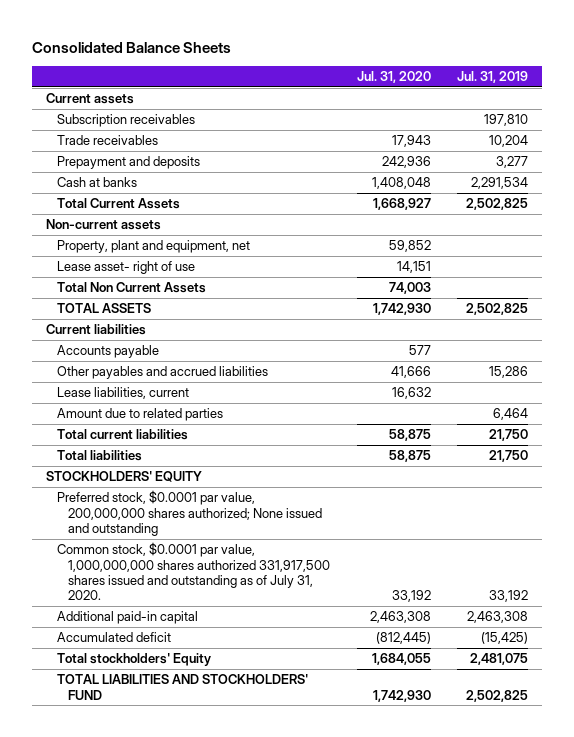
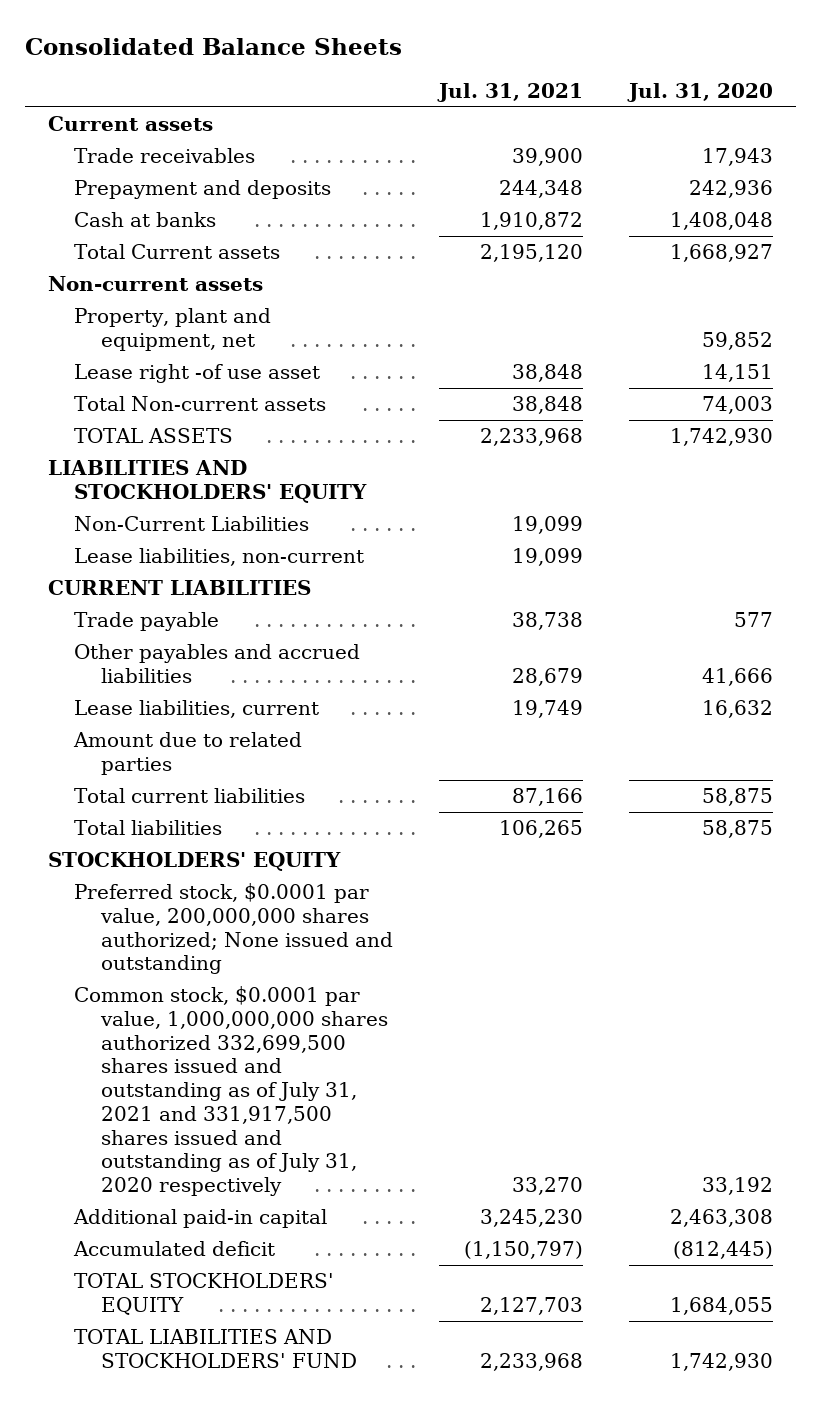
- | Jul. 31, 2020 | Jul. 31, 2019
+ | Jul. 31, 2021 | Jul. 31, 2020
- Subscription receivables | | 197,810
- Total Current Assets | 1,668,927 | 2,502,825
+ Total Current assets | 2,195,120 | 1,668,927
- Lease asset- right of use | 14,151 |
- Total Non Current Assets | 74,003 |
+ Lease right -of use asset | 38,848 | 14,151
+ Total Non-current assets | 38,848 | 74,003
- Current liabilities
- Accounts payable | 577 |
+ LIABILITIES AND STOCKHOLDERS' EQUITY
+ Non-Current Liabilities | 19,099 |
+ Lease liabilities, non-current | 19,099 |
+ CURRENT LIABILITIES
+ Trade payable | 38,738 | 577
- Common stock, $0.0001 par value, 1,000,000,000 shares authorized 331,917,500 shares issued and outstanding as of July 31, 2020. | 33,192 | 33,192
+ Common stock, $0.0001 par value, 1,000,000,000 shares authorized 332,699,500 shares issued and outstanding as of July 31, 2021 and 331,917,500 shares issued and outstanding as of July 31, 2020 respectively | 33,270 | 33,192
- Total stockholders' Equity | 1,684,055 | 2,481,075
+ TOTAL STOCKHOLDERS' EQUITY | 2,127,703 | 1,684,055

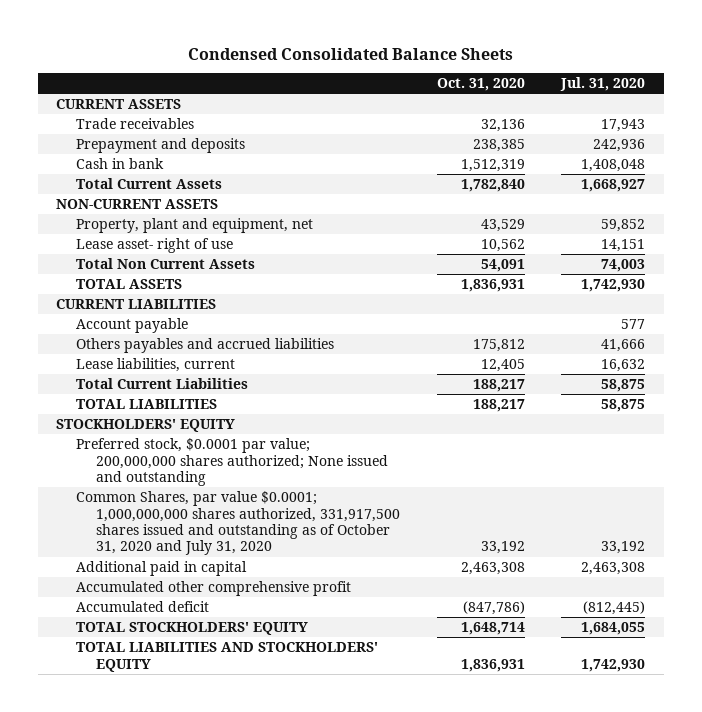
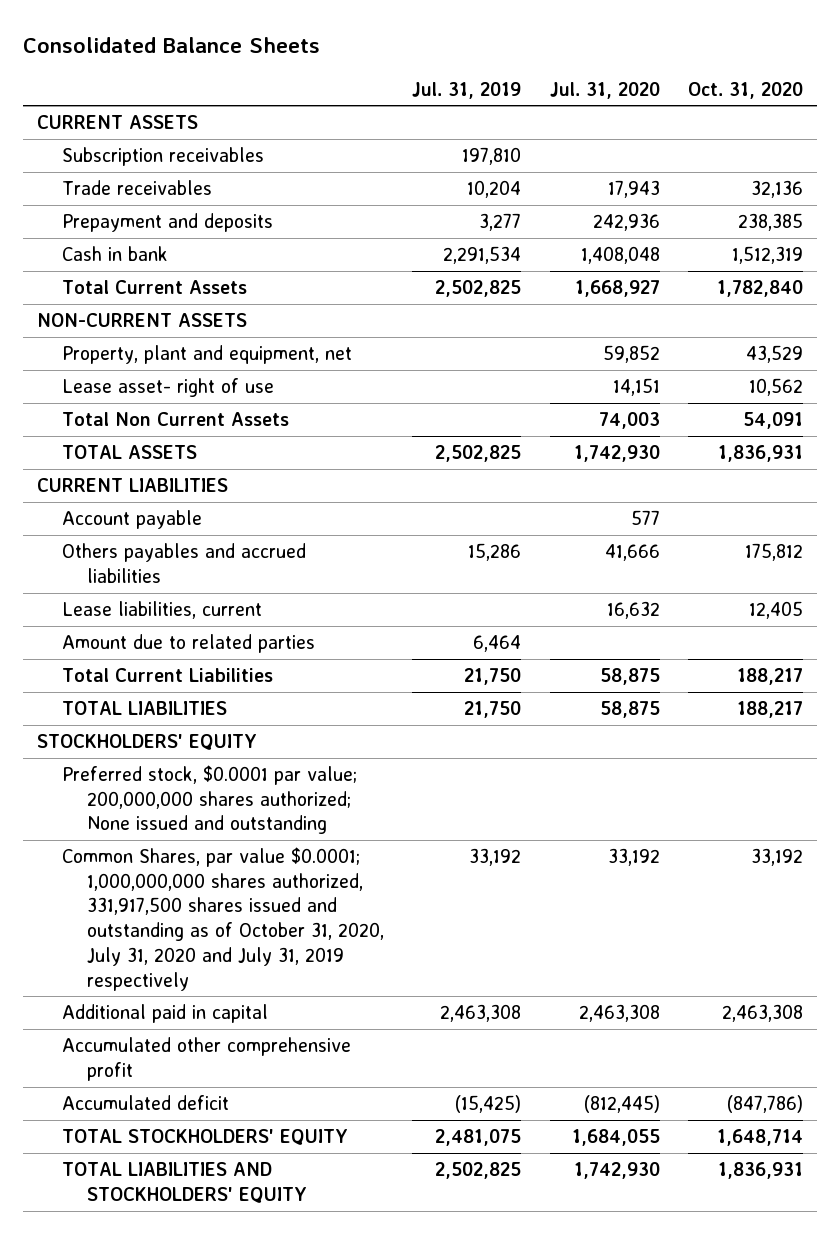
- Condensed Consolidated Balance Sheets
+ Consolidated Balance Sheets
- | Oct. 31, 2020 | Jul. 31, 2020
+ | Jul. 31, 2019 | Jul. 31, 2020 | Oct. 31, 2020
+ Subscription receivables | 197,810 | |
+ Amount due to related parties | 6,464 | |
- Common Shares, par value $0.0001; 1,000,000,000 shares authorized, 331,917,500 shares issued and outstanding as of October 31, 2020 and July 31, 2020 | 33,192 | 33,192
+ Common Shares, par value $0.0001; 1,000,000,000 shares authorized, 331,917,500 shares issued and outstanding as of October 31, 2020, July 31, 2020 and July 31, 2019 respectively | 33,192 | 33,192 | 33,192

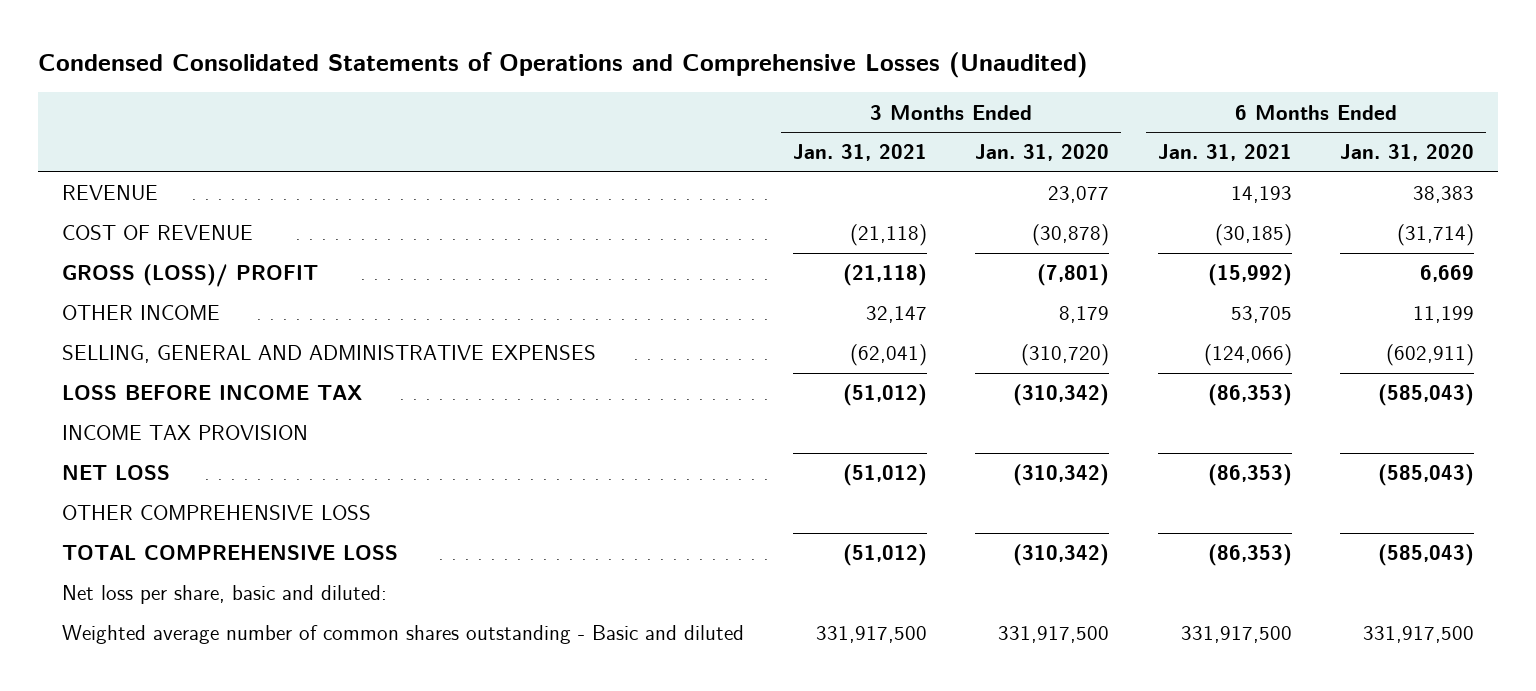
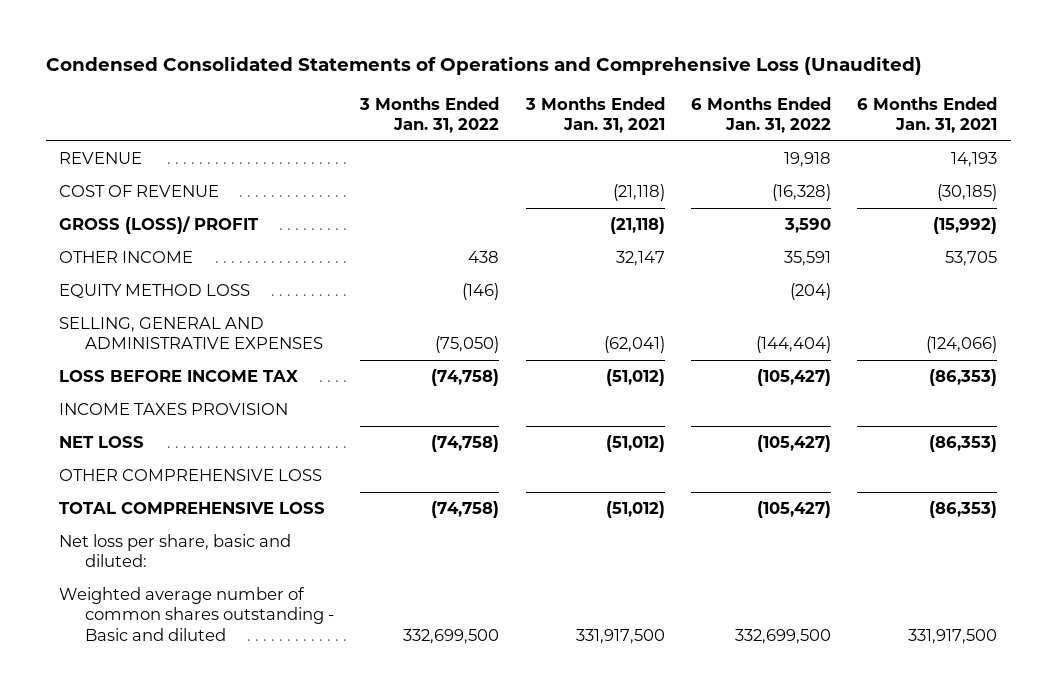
- Condensed Consolidated Statements of Operations and Comprehensive Losses (Unaudited)
+ Condensed Consolidated Statements of Operations and Comprehensive Loss (Unaudited)
- | 3 Months Ended Jan. 31, 2021 | 3 Months Ended Jan. 31, 2020 | 6 Months Ended Jan. 31, 2021 | 6 Months Ended Jan. 31, 2020
+ | 3 Months Ended Jan. 31, 2022 | 3 Months Ended Jan. 31, 2021 | 6 Months Ended Jan. 31, 2022 | 6 Months Ended Jan. 31, 2021
+ EQUITY METHOD LOSS | (146) | | (204) |
- INCOME TAX PROVISION
+ INCOME TAXES PROVISION

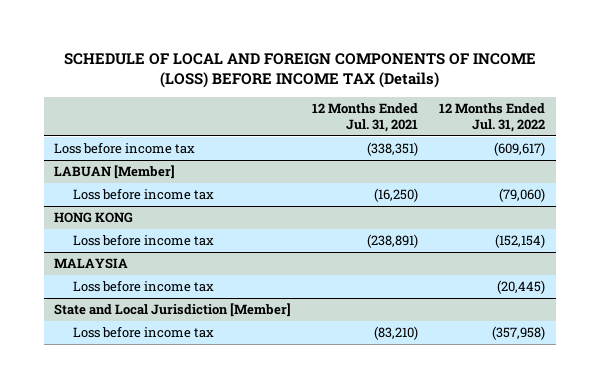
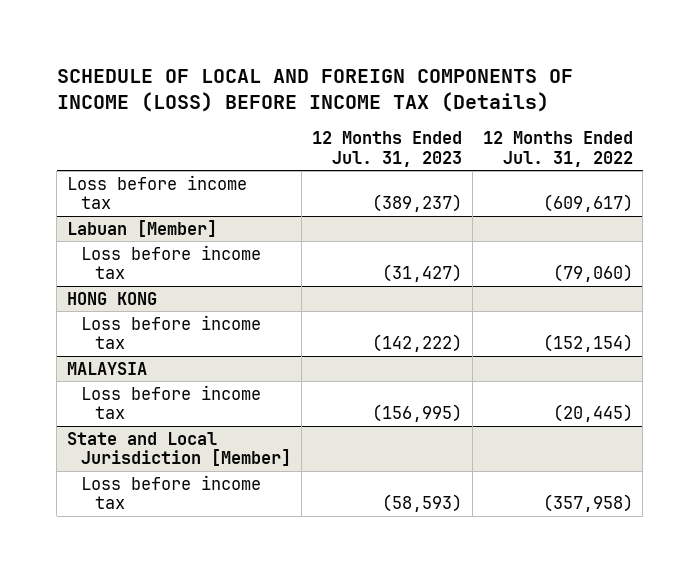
- | 12 Months Ended Jul. 31, 2021 | 12 Months Ended Jul. 31, 2022
+ | 12 Months Ended Jul. 31, 2023 | 12 Months Ended Jul. 31, 2022
- LABUAN [Member]
+ Labuan [Member]

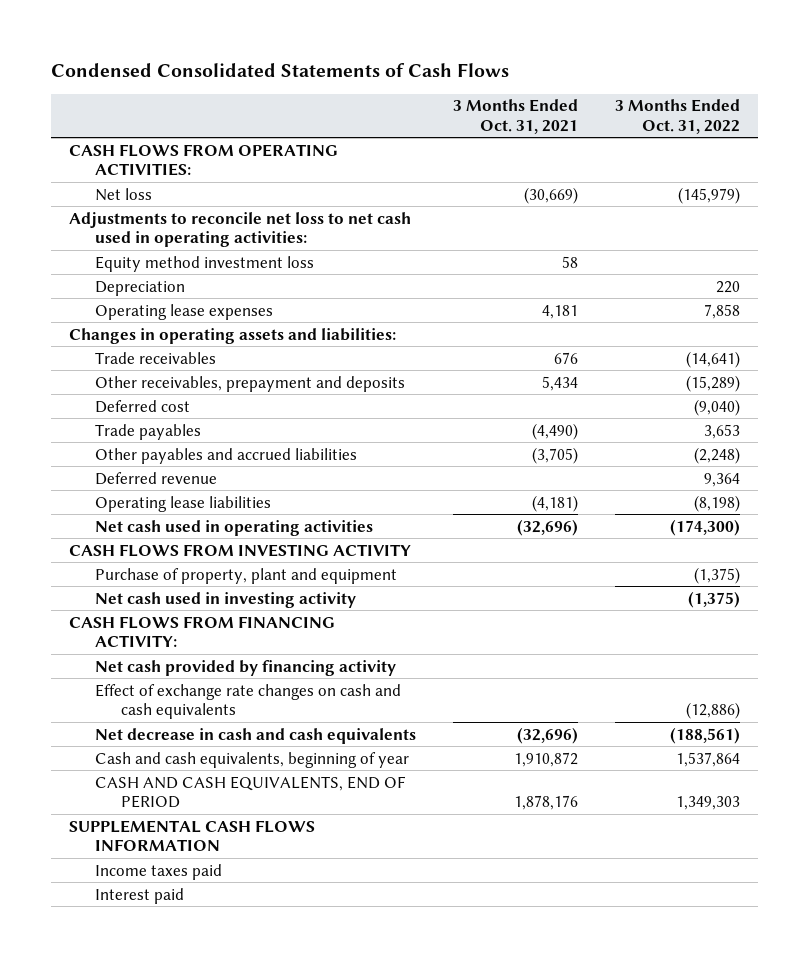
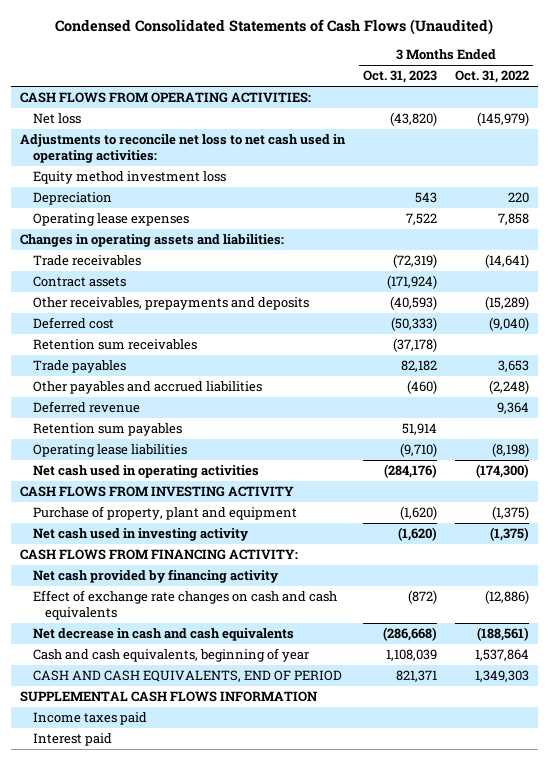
- Condensed Consolidated Statements of Cash Flows
+ Condensed Consolidated Statements of Cash Flows (Unaudited)
- | 3 Months Ended Oct. 31, 2021 | 3 Months Ended Oct. 31, 2022
+ | 3 Months Ended Oct. 31, 2023 | 3 Months Ended Oct. 31, 2022
- Other receivables, prepayment and deposits | 5,434 | (15,289)
+ Contract assets | (171,924) |
+ Other receivables, prepayments and deposits | (40,593) | (15,289)
+ Retention sum receivables | (37,178) |
+ Retention sum payables | 51,914 |

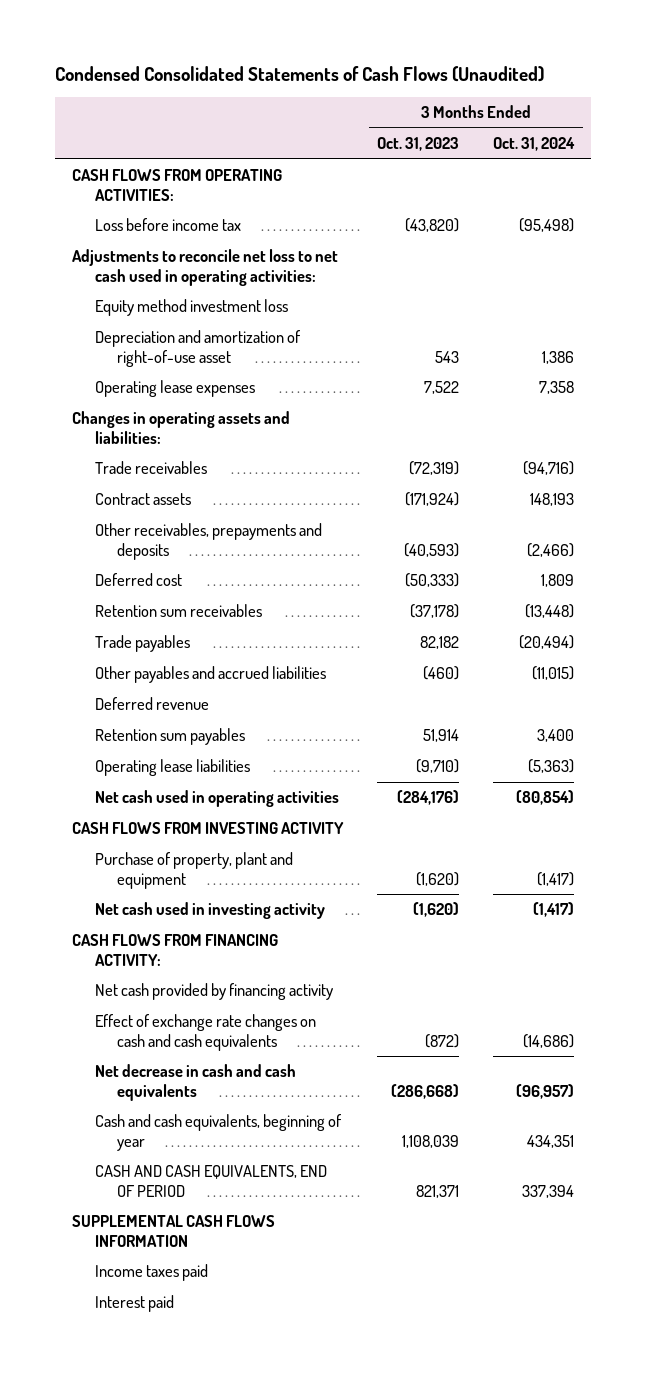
- | 3 Months Ended Oct. 31, 2023 | 3 Months Ended Oct. 31, 2022
+ | 3 Months Ended Oct. 31, 2023 | 3 Months Ended Oct. 31, 2024
- Net loss | (43,820) | (145,979)
+ Loss before income tax | (43,820) | (95,498)
- Depreciation | 543 | 220
+ Depreciation and amortization of right-of-use asset | 543 | 1,386

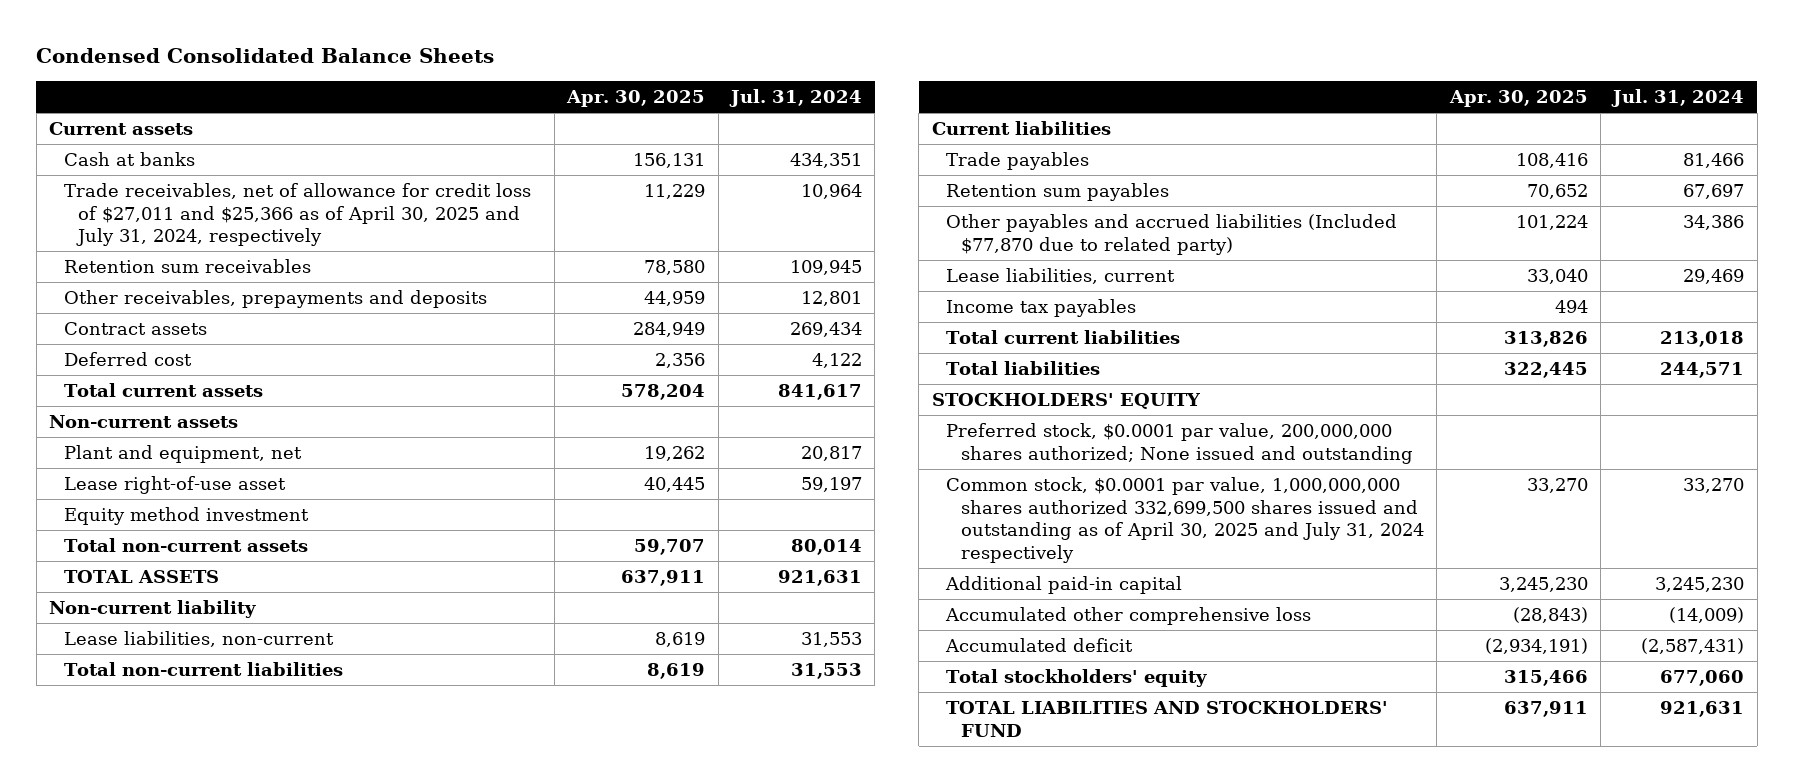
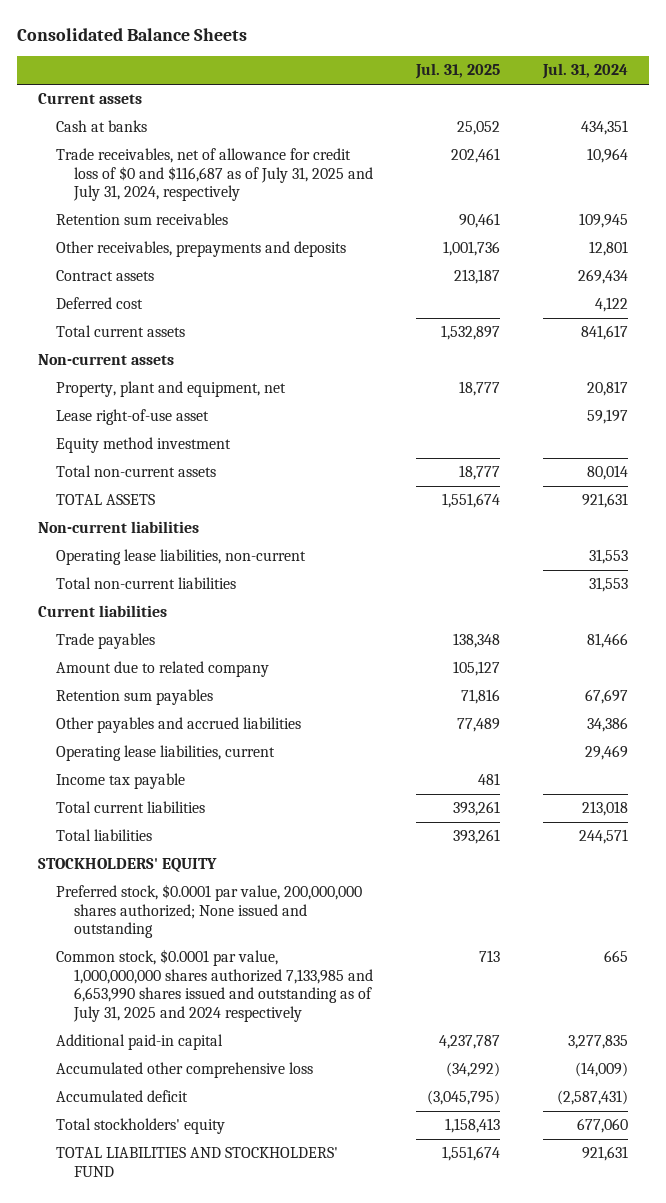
- Condensed Consolidated Balance Sheets
+ Consolidated Balance Sheets
- | Apr. 30, 2025 | Jul. 31, 2024
+ | Jul. 31, 2025 | Jul. 31, 2024
- Trade receivables, net of allowance for credit loss of $27,011 and $25,366 as of April 30, 2025 and July 31, 2024, respectively | 11,229 | 10,964
+ Trade receivables, net of allowance for credit loss of $0 and $116,687 as of July 31, 2025 and July 31, 2024, respectively | 202,461 | 10,964
- Plant and equipment, net | 19,262 | 20,817
+ Property, plant and equipment, net | 18,777 | 20,817
- Non-current liability
- Lease liabilities, non-current | 8,619 | 31,553
+ Non-current liabilities
+ Operating lease liabilities, non-current | | 31,553
+ Amount due to related company | 105,127 |
- Other payables and accrued liabilities (Included $77,870 due to related party) | 101,224 | 34,386
- Lease liabilities, current | 33,040 | 29,469
- Income tax payables | 494 |
+ Other payables and accrued liabilities | 77,489 | 34,386
+ Operating lease liabilities, current | | 29,469
+ Income tax payable | 481 |
- Common stock, $0.0001 par value, 1,000,000,000 shares authorized 332,699,500 shares issued and outstanding as of April 30, 2025 and July 31, 2024 respectively | 33,270 | 33,270
- Additional paid-in capital | 3,245,230 | 3,245,230
+ Common stock, $0.0001 par value, 1,000,000,000 shares authorized 7,133,985 and 6,653,990 shares issued and outstanding as of July 31, 2025 and 2024 respectively | 713 | 665
+ Additional paid-in capital | 4,237,787 | 3,277,835

